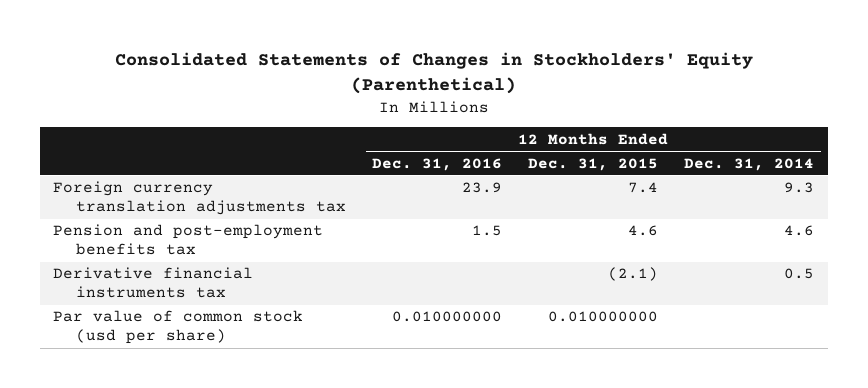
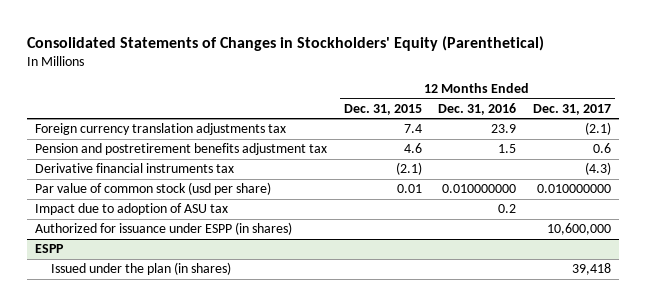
- | 12 Months Ended Dec. 31, 2016 | 12 Months Ended Dec. 31, 2015 | 12 Months Ended Dec. 31, 2014
+ | 12 Months Ended Dec. 31, 2015 | 12 Months Ended Dec. 31, 2016 | 12 Months Ended Dec. 31, 2017
- Pension and post-employment benefits tax | 1.5 | 4.6 | 4.6
+ Pension and postretirement benefits adjustment tax | 4.6 | 1.5 | 0.6
- Par value of common stock (usd per share) | 0.010000000 | 0.010000000 |
+ Par value of common stock (usd per share) | 0.01 | 0.010000000 | 0.010000000
+ Impact due to adoption of ASU tax | | 0.2 |
+ Authorized for issuance under ESPP (in shares) | | | 10,600,000
+ ESPP
+ Issued under the plan (in shares) | | | 39,418

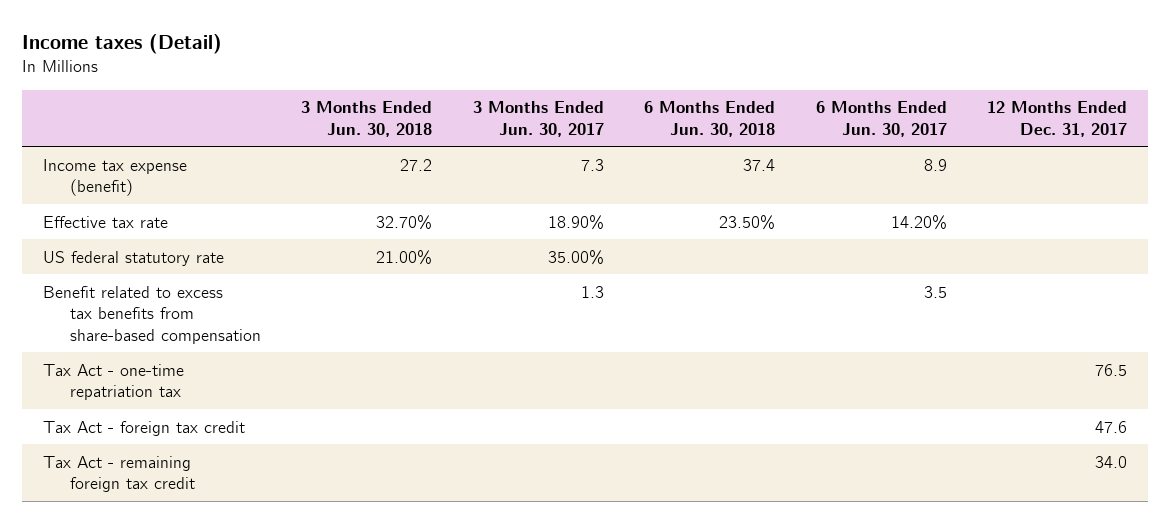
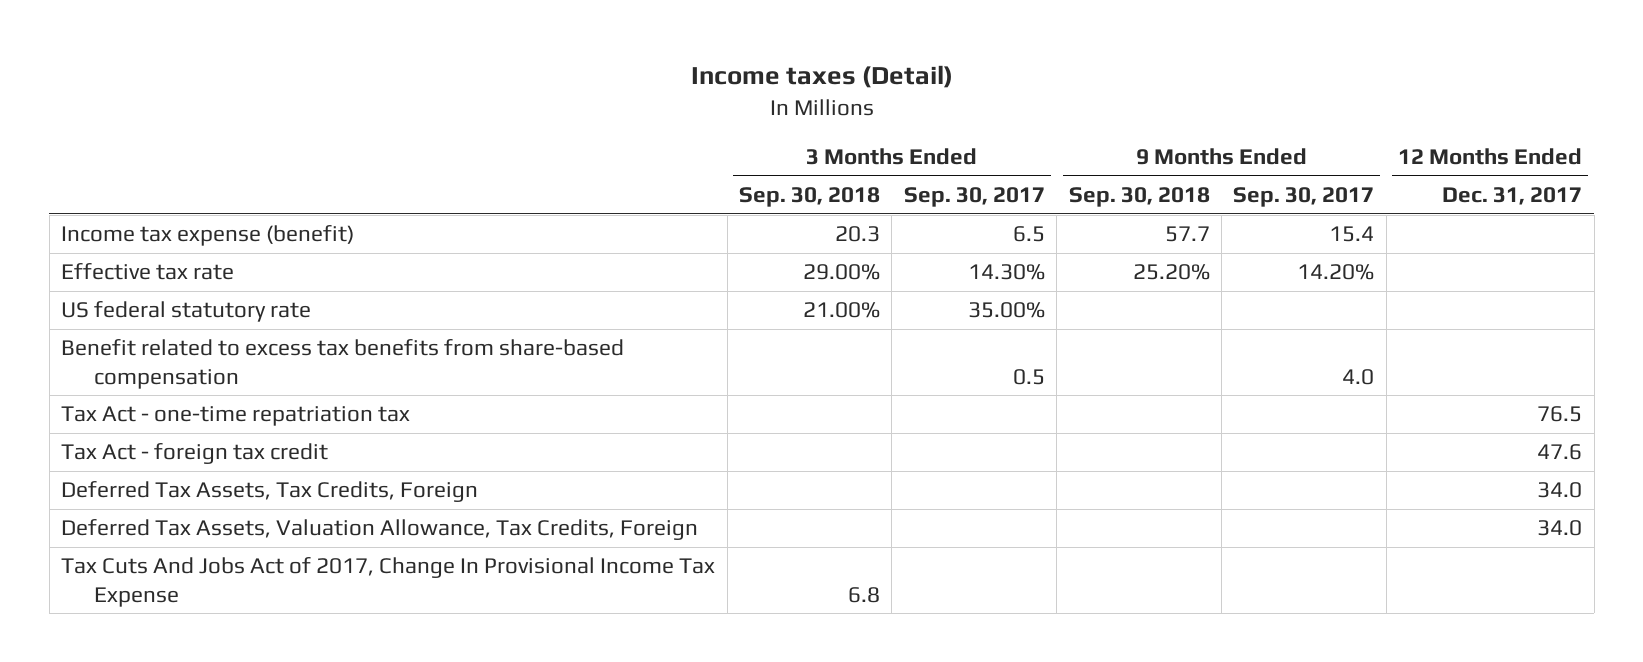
- | 3 Months Ended Jun. 30, 2018 | 3 Months Ended Jun. 30, 2017 | 6 Months Ended Jun. 30, 2018 | 6 Months Ended Jun. 30, 2017 | 12 Months Ended Dec. 31, 2017
+ | 3 Months Ended Sep. 30, 2018 | 3 Months Ended Sep. 30, 2017 | 9 Months Ended Sep. 30, 2018 | 9 Months Ended Sep. 30, 2017 | 12 Months Ended Dec. 31, 2017
- Tax Act - remaining foreign tax credit | | | | | 34.0
+ Deferred Tax Assets, Tax Credits, Foreign | | | | | 34.0
+ Deferred Tax Assets, Valuation Allowance, Tax Credits, Foreign | | | | | 34.0
+ Tax Cuts And Jobs Act of 2017, Change In Provisional Income Tax Expense | 6.8 | | | |

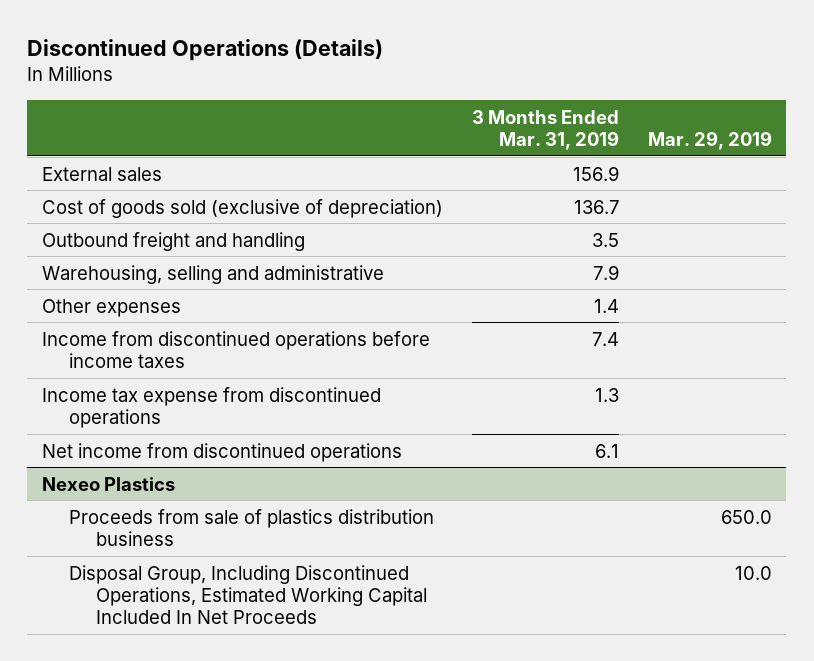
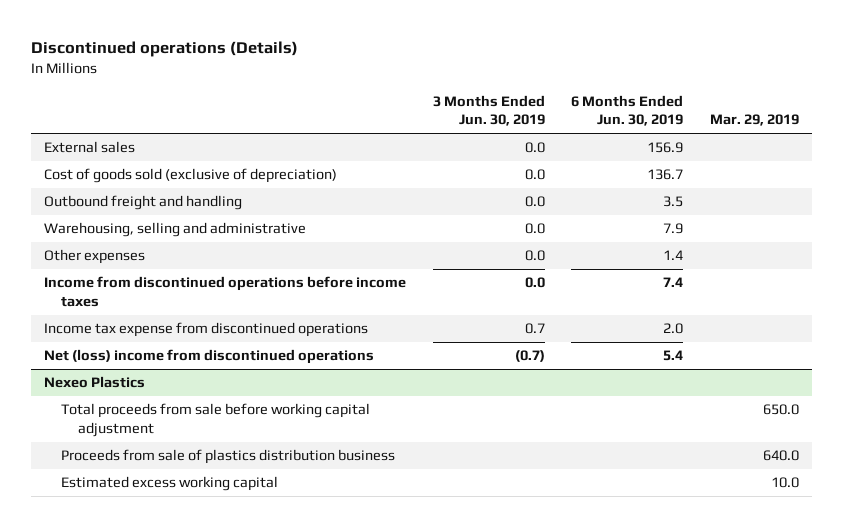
- Discontinued Operations (Details)
+ Discontinued operations (Details)
- | 3 Months Ended Mar. 31, 2019 | Mar. 29, 2019
+ | 3 Months Ended Jun. 30, 2019 | 6 Months Ended Jun. 30, 2019 | Mar. 29, 2019
- Net income from discontinued operations | 6.1 |
+ Net (loss) income from discontinued operations | (0.7) | 5.4 |
@ Nexeo Plastics
- Proceeds from sale of plastics distribution business | | 650.0
- Disposal Group, Including Discontinued Operations, Estimated Working Capital Included In Net Proceeds | | 10.0
+ Total proceeds from sale before working capital adjustment | | | 650.0
+ Proceeds from sale of plastics distribution business | | | 640.0
+ Estimated excess working capital | | | 10.0

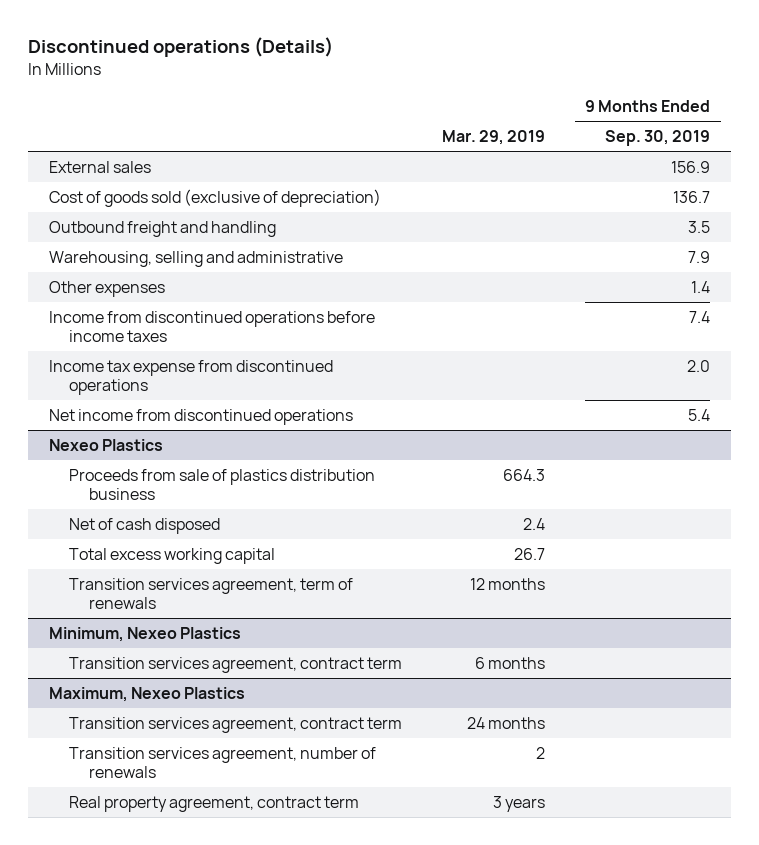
- | 3 Months Ended Jun. 30, 2019 | 6 Months Ended Jun. 30, 2019 | Mar. 29, 2019
+ | Mar. 29, 2019 | 9 Months Ended Sep. 30, 2019
- Net (loss) income from discontinued operations | (0.7) | 5.4 |
+ Net income from discontinued operations | | 5.4
@ Nexeo Plastics
- Total proceeds from sale before working capital adjustment | | | 650.0
- Proceeds from sale of plastics distribution business | | | 640.0
- Estimated excess working capital | | | 10.0
+ Proceeds from sale of plastics distribution business | 664.3 |
+ Net of cash disposed | 2.4 |
+ Total excess working capital | 26.7 |
+ Transition services agreement, term of renewals | 12 months |
+ Minimum, Nexeo Plastics
+ Transition services agreement, contract term | 6 months |
+ Maximum, Nexeo Plastics
+ Transition services agreement, contract term | 24 months |
+ Transition services agreement, number of renewals | 2 |
+ Real property agreement, contract term | 3 years |

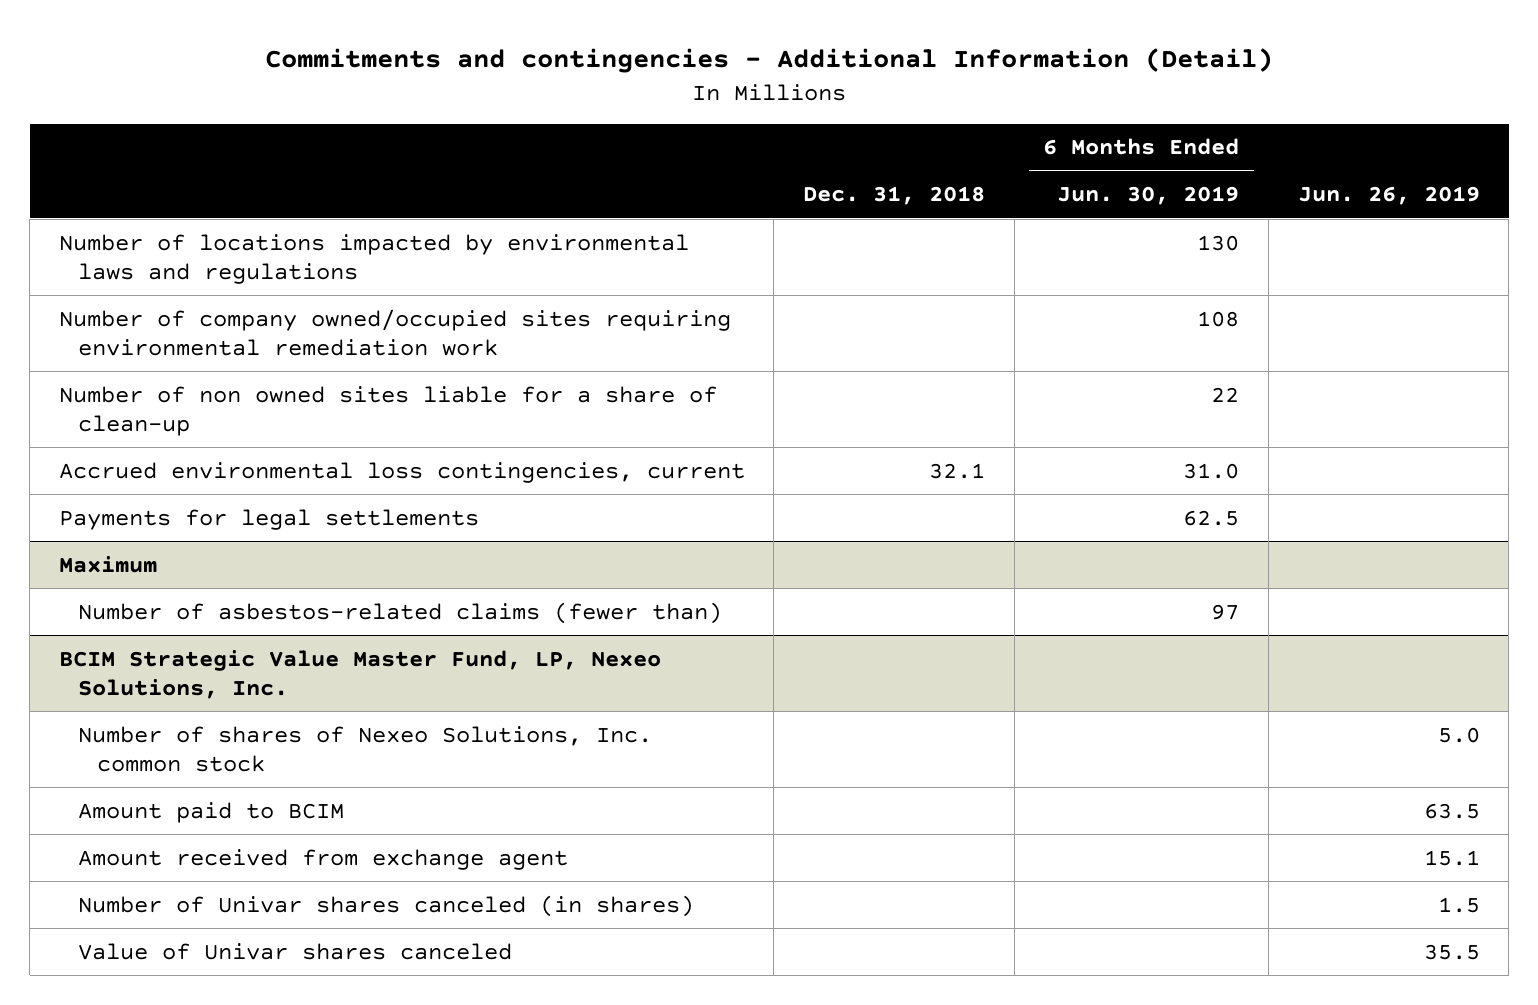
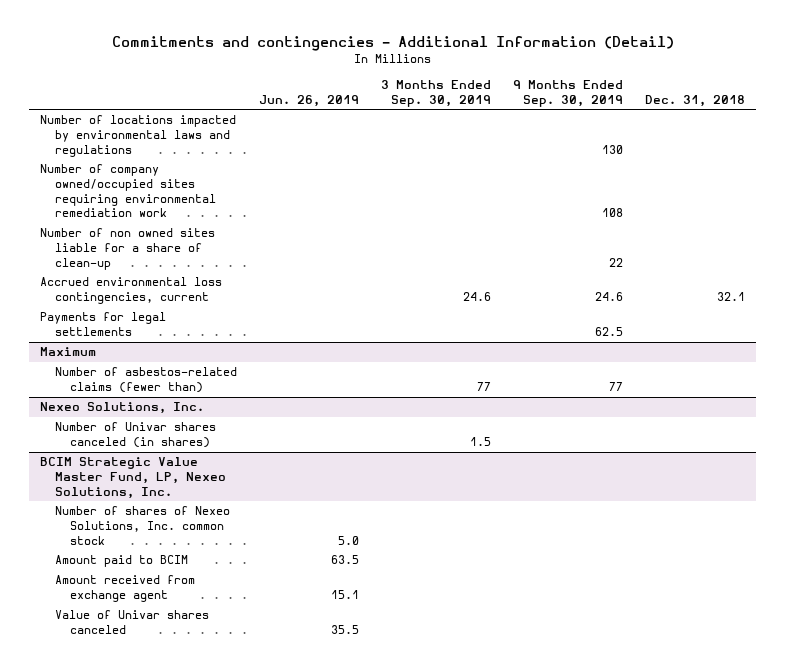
- | Dec. 31, 2018 | 6 Months Ended Jun. 30, 2019 | Jun. 26, 2019
+ | Jun. 26, 2019 | 3 Months Ended Sep. 30, 2019 | 9 Months Ended Sep. 30, 2019 | Dec. 31, 2018
+ Nexeo Solutions, Inc.
+ Number of Univar shares canceled (in shares) | | 1.5 | |
@ BCIM Strategic Value Master Fund, LP, Nexeo Solutions, Inc.
- Number of Univar shares canceled (in shares) | | | 1.5

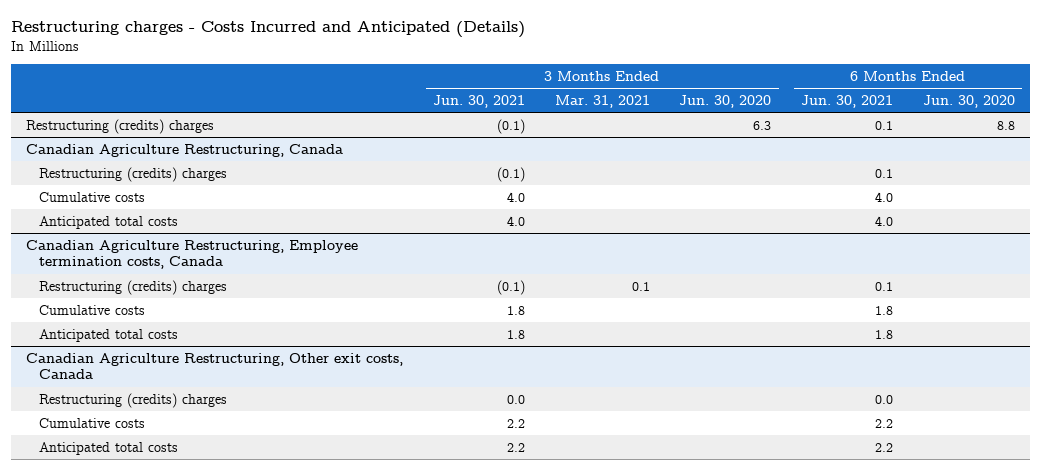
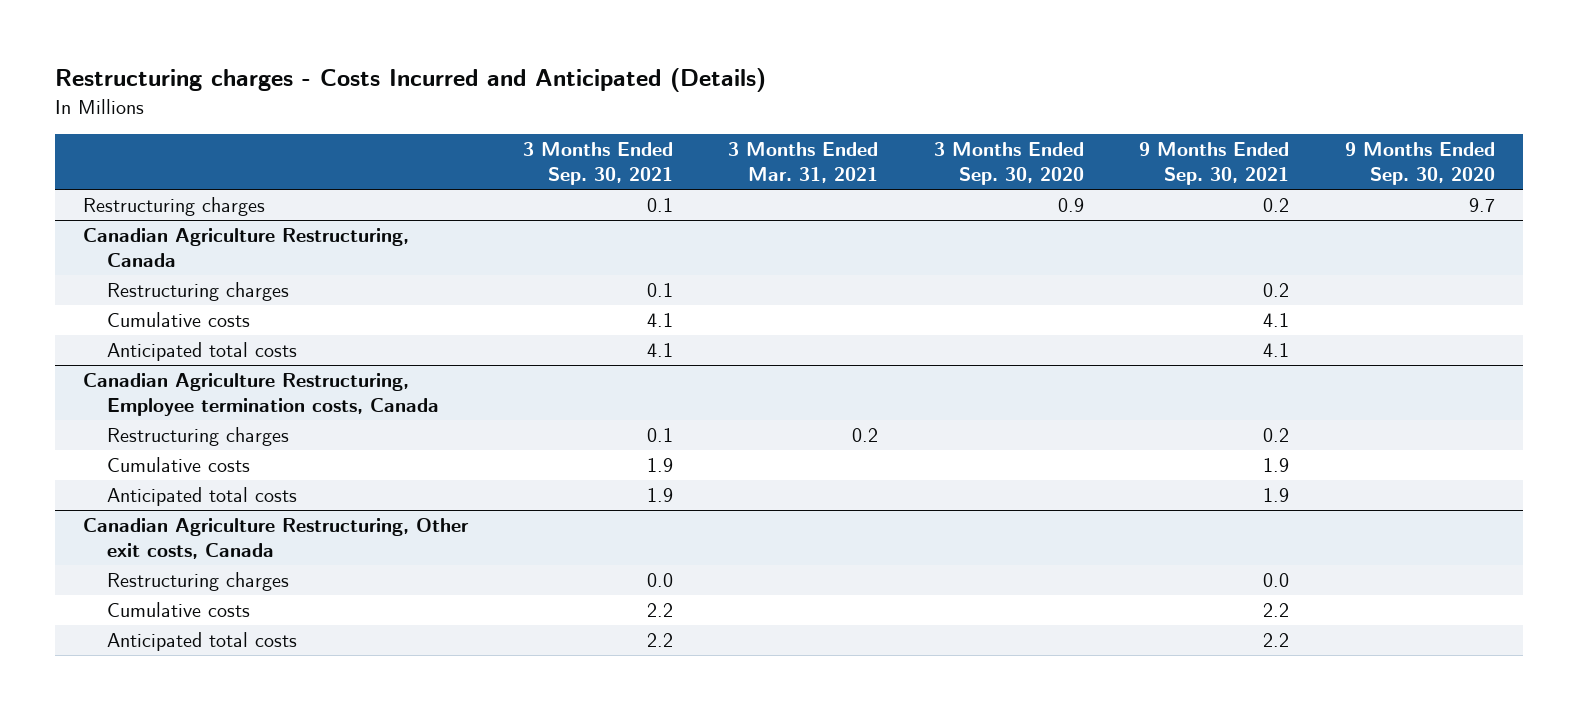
- | 3 Months Ended Jun. 30, 2021 | 3 Months Ended Mar. 31, 2021 | 3 Months Ended Jun. 30, 2020 | 6 Months Ended Jun. 30, 2021 | 6 Months Ended Jun. 30, 2020
+ | 3 Months Ended Sep. 30, 2021 | 3 Months Ended Mar. 31, 2021 | 3 Months Ended Sep. 30, 2020 | 9 Months Ended Sep. 30, 2021 | 9 Months Ended Sep. 30, 2020
- Restructuring (credits) charges | (0.1) | | 6.3 | 0.1 | 8.8
+ Restructuring charges | 0.1 | | 0.9 | 0.2 | 9.7
@ Canadian Agriculture Restructuring, Canada
- Restructuring (credits) charges | (0.1) | | | 0.1 |
+ Restructuring charges | 0.1 | | | 0.2 |
@ Canadian Agriculture Restructuring, Employee termination costs, Canada
- Restructuring (credits) charges | (0.1) | 0.1 | | 0.1 |
+ Restructuring charges | 0.1 | 0.2 | | 0.2 |
@ Canadian Agriculture Restructuring, Other exit costs, Canada
- Restructuring (credits) charges | 0.0 | | | 0.0 |
+ Restructuring charges | 0.0 | | | 0.0 |

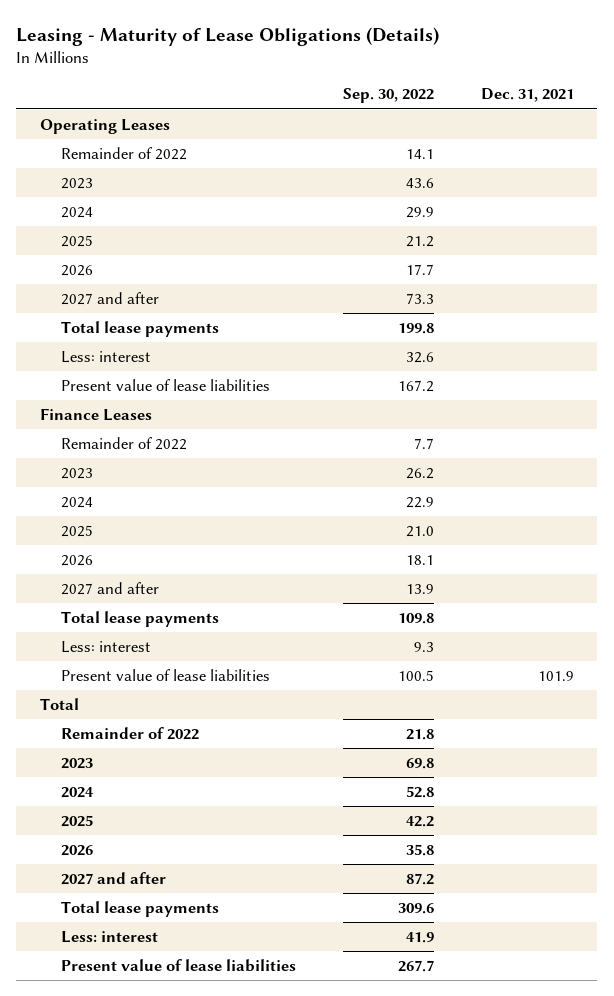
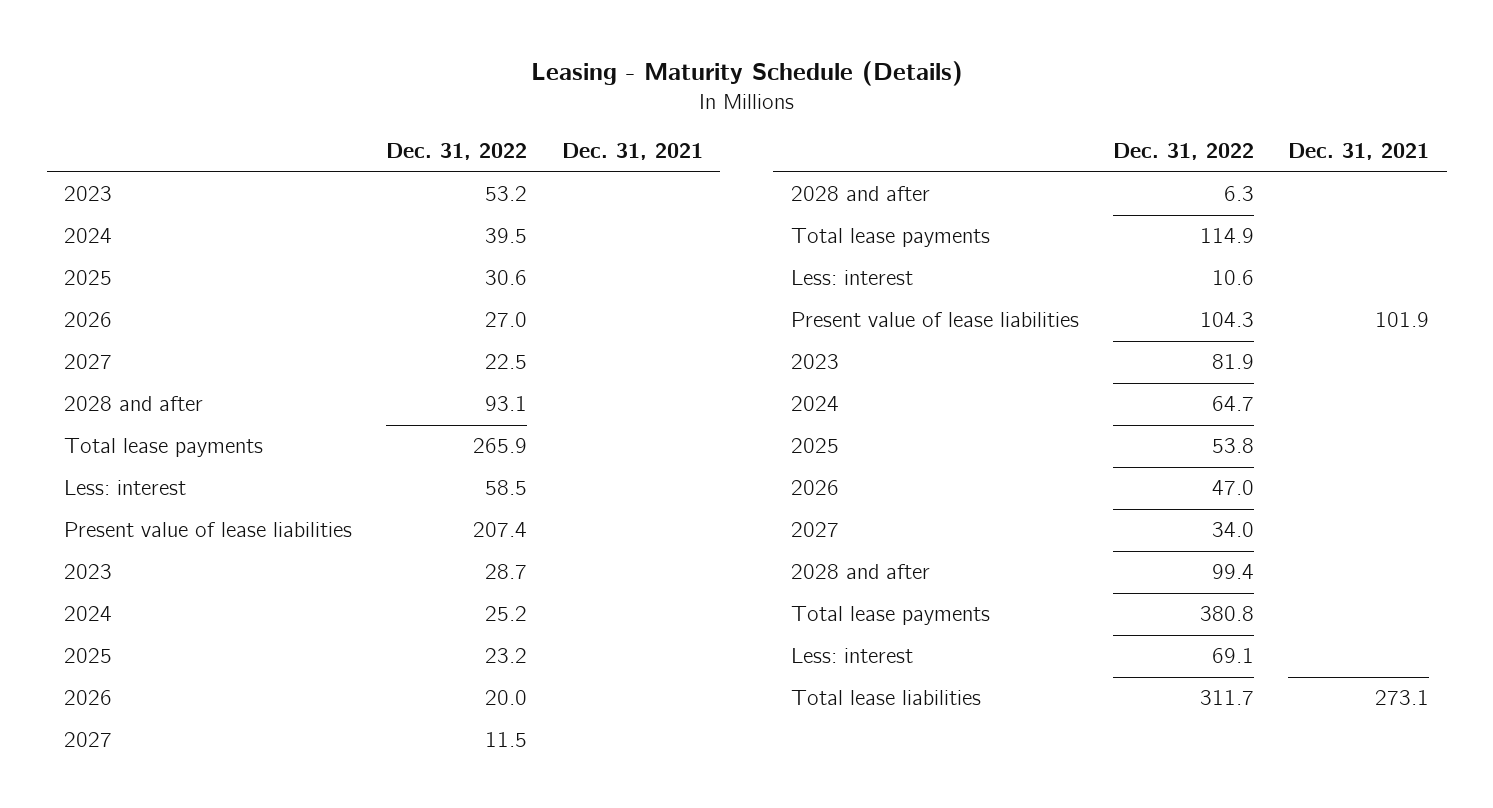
- Leasing - Maturity of Lease Obligations (Details)
+ Leasing - Maturity Schedule (Details)
- | Sep. 30, 2022 | Dec. 31, 2021
+ | Dec. 31, 2022 | Dec. 31, 2021
- Operating Leases
- Remainder of 2022 | 14.1 |
- 2027 and after | 73.3 |
+ 2027 | 22.5 |
+ 2028 and after | 93.1 |
- Finance Leases
- Remainder of 2022 | 7.7 |
- 2027 and after | 13.9 |
+ 2027 | 11.5 |
+ 2028 and after | 6.3 |
- Total
- Remainder of 2022 | 21.8 |
- 2027 and after | 87.2 |
+ 2027 | 34.0 |
+ 2028 and after | 99.4 |
- Present value of lease liabilities | 267.7 |
+ Total lease liabilities | 311.7 | 273.1

